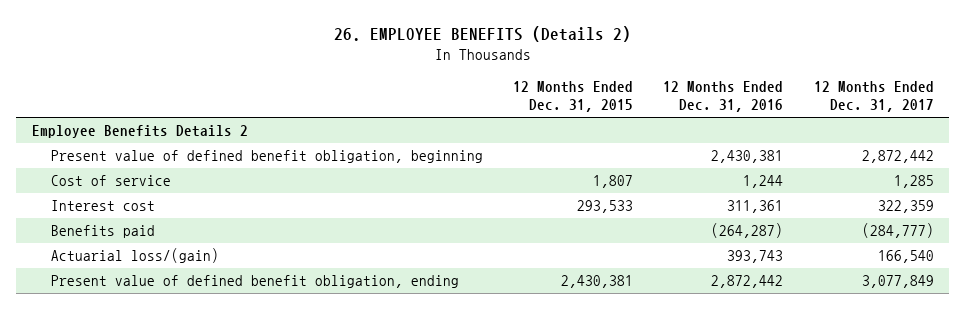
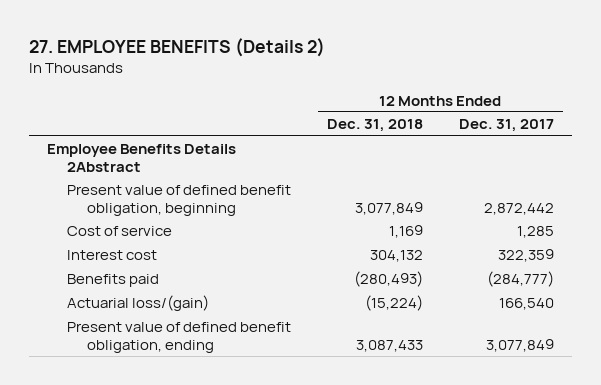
- 26. EMPLOYEE BENEFITS (Details 2)
+ 27. EMPLOYEE BENEFITS (Details 2)
- | 12 Months Ended Dec. 31, 2015 | 12 Months Ended Dec. 31, 2016 | 12 Months Ended Dec. 31, 2017
+ | 12 Months Ended Dec. 31, 2018 | 12 Months Ended Dec. 31, 2017
- Employee Benefits Details 2
+ Employee Benefits Details 2Abstract

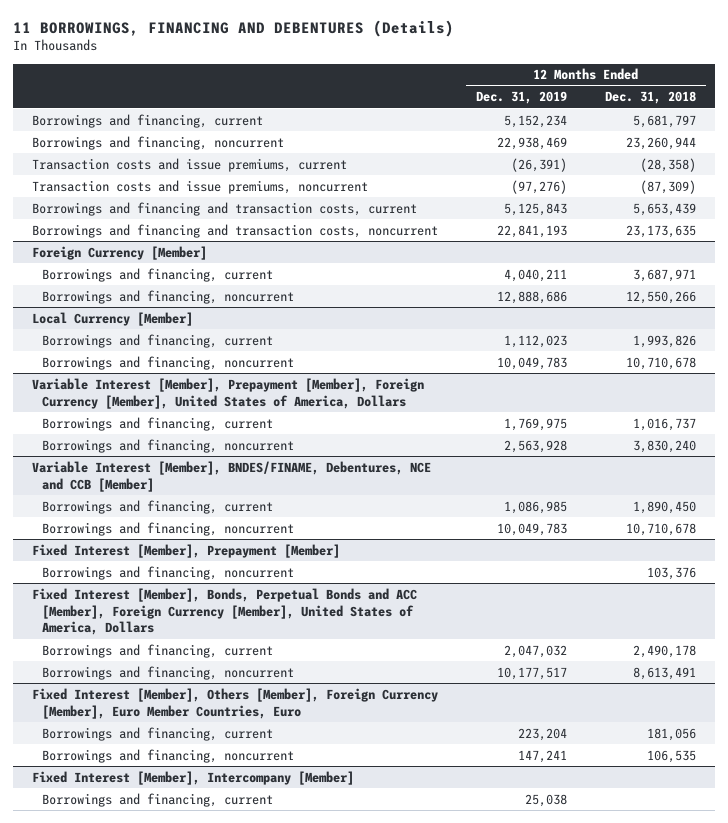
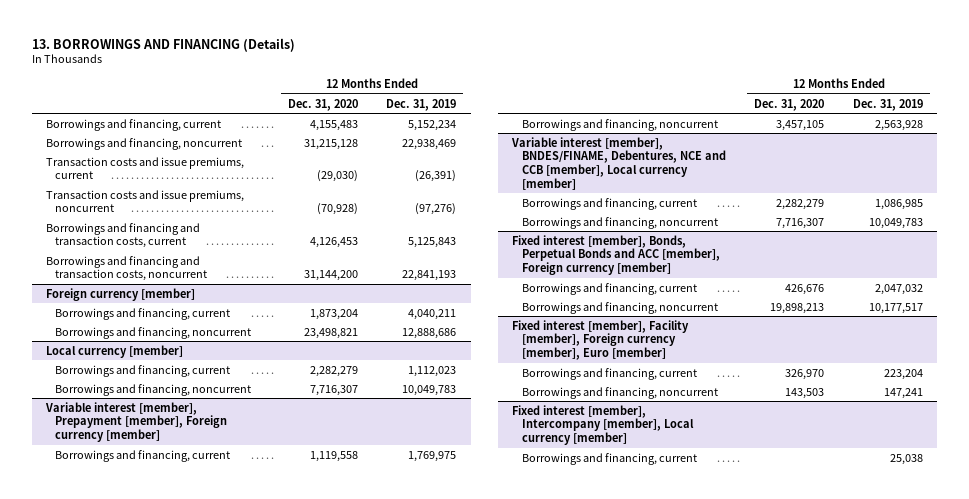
- 11 BORROWINGS, FINANCING AND DEBENTURES (Details)
+ 13. BORROWINGS AND FINANCING (Details)
- | 12 Months Ended Dec. 31, 2019 | 12 Months Ended Dec. 31, 2018
+ | 12 Months Ended Dec. 31, 2020 | 12 Months Ended Dec. 31, 2019
- Foreign Currency [Member]
+ Foreign currency [member]
- Local Currency [Member]
+ Local currency [member]
- Variable Interest [Member], Prepayment [Member], Foreign Currency [Member], United States of America, Dollars
+ Variable interest [member], Prepayment [member], Foreign currency [member]
- Variable Interest [Member], BNDES/FINAME, Debentures, NCE and CCB [Member]
+ Variable interest [member], BNDES/FINAME, Debentures, NCE and CCB [member], Local currency [member]
- Fixed Interest [Member], Prepayment [Member]
- Borrowings and financing, noncurrent | | 103,376
- Fixed Interest [Member], Bonds, Perpetual Bonds and ACC [Member], Foreign Currency [Member], United States of America, Dollars
+ Fixed interest [member], Bonds, Perpetual Bonds and ACC [member], Foreign currency [member]
- Fixed Interest [Member], Others [Member], Foreign Currency [Member], Euro Member Countries, Euro
+ Fixed interest [member], Facility [member], Foreign currency [member], Euro [member]
- Fixed Interest [Member], Intercompany [Member]
+ Fixed interest [member], Intercompany [member], Local currency [member]

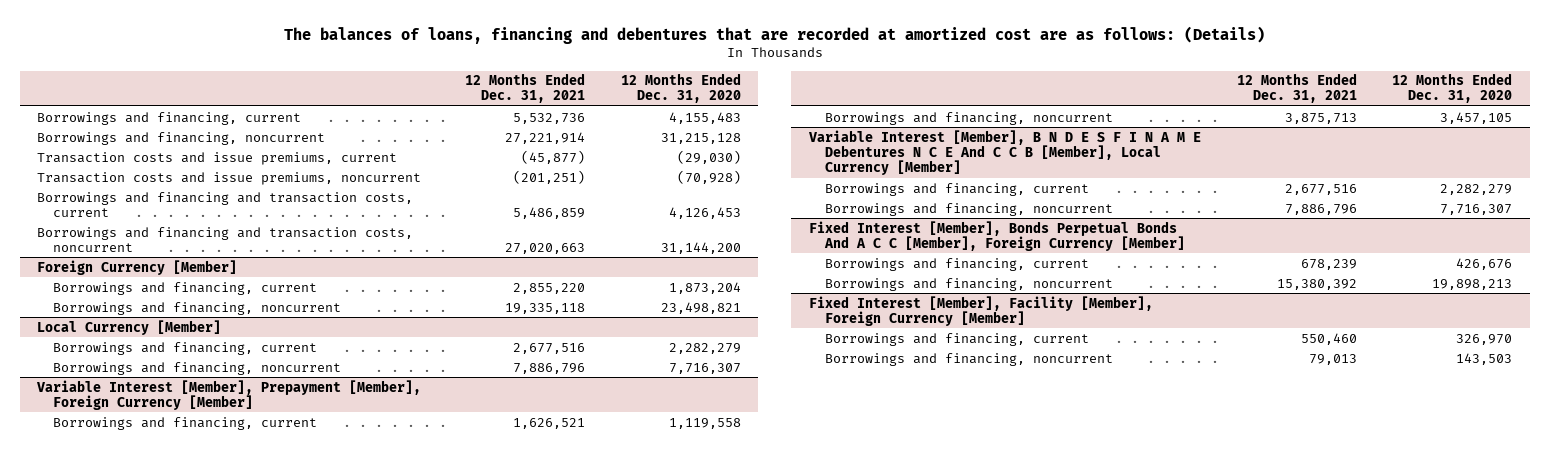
- 13. BORROWINGS AND FINANCING (Details)
+ The balances of loans, financing and debentures that are recorded at amortized cost are as follows: (Details)
- | 12 Months Ended Dec. 31, 2020 | 12 Months Ended Dec. 31, 2019
+ | 12 Months Ended Dec. 31, 2021 | 12 Months Ended Dec. 31, 2020
- Foreign currency [member]
+ Foreign Currency [Member]
- Local currency [member]
+ Local Currency [Member]
- Variable interest [member], Prepayment [member], Foreign currency [member]
+ Variable Interest [Member], Prepayment [Member], Foreign Currency [Member]
- Variable interest [member], BNDES/FINAME, Debentures, NCE and CCB [member], Local currency [member]
+ Variable Interest [Member], B N D E S F I N A M E Debentures N C E And C C B [Member], Local Currency [Member]
- Fixed interest [member], Bonds, Perpetual Bonds and ACC [member], Foreign currency [member]
+ Fixed Interest [Member], Bonds Perpetual Bonds And A C C [Member], Foreign Currency [Member]
- Fixed interest [member], Facility [member], Foreign currency [member], Euro [member]
+ Fixed Interest [Member], Facility [Member], Foreign Currency [Member]
- Fixed interest [member], Intercompany [member], Local currency [member]
- Borrowings and financing, current | | 25,038

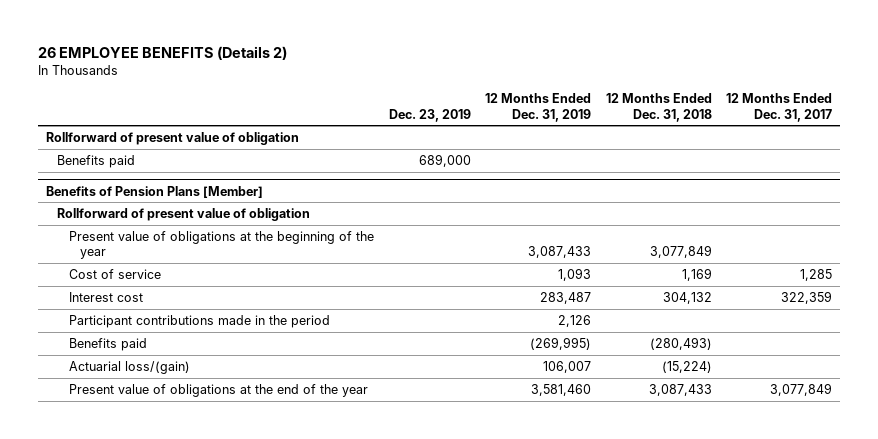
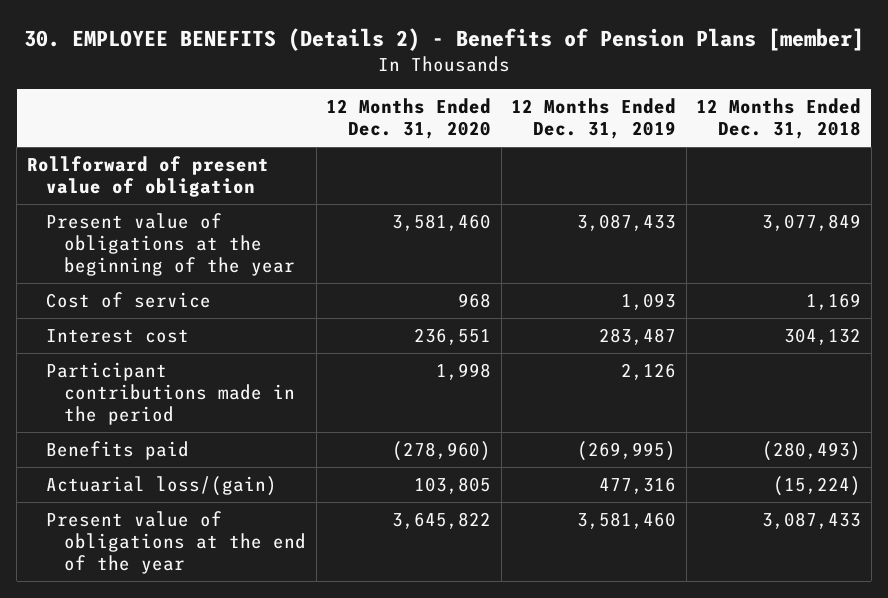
- 26 EMPLOYEE BENEFITS (Details 2)
+ 30. EMPLOYEE BENEFITS (Details 2) - Benefits of Pension Plans [member]
- | Dec. 23, 2019 | 12 Months Ended Dec. 31, 2019 | 12 Months Ended Dec. 31, 2018 | 12 Months Ended Dec. 31, 2017
+ | 12 Months Ended Dec. 31, 2020 | 12 Months Ended Dec. 31, 2019 | 12 Months Ended Dec. 31, 2018
- Benefits paid | 689,000 | | |
- Benefits of Pension Plans [Member]
- Rollforward of present value of obligation
- Actuarial loss/(gain) | | 106,007 | (15,224) |
+ Actuarial loss/(gain) | 103,805 | 477,316 | (15,224)

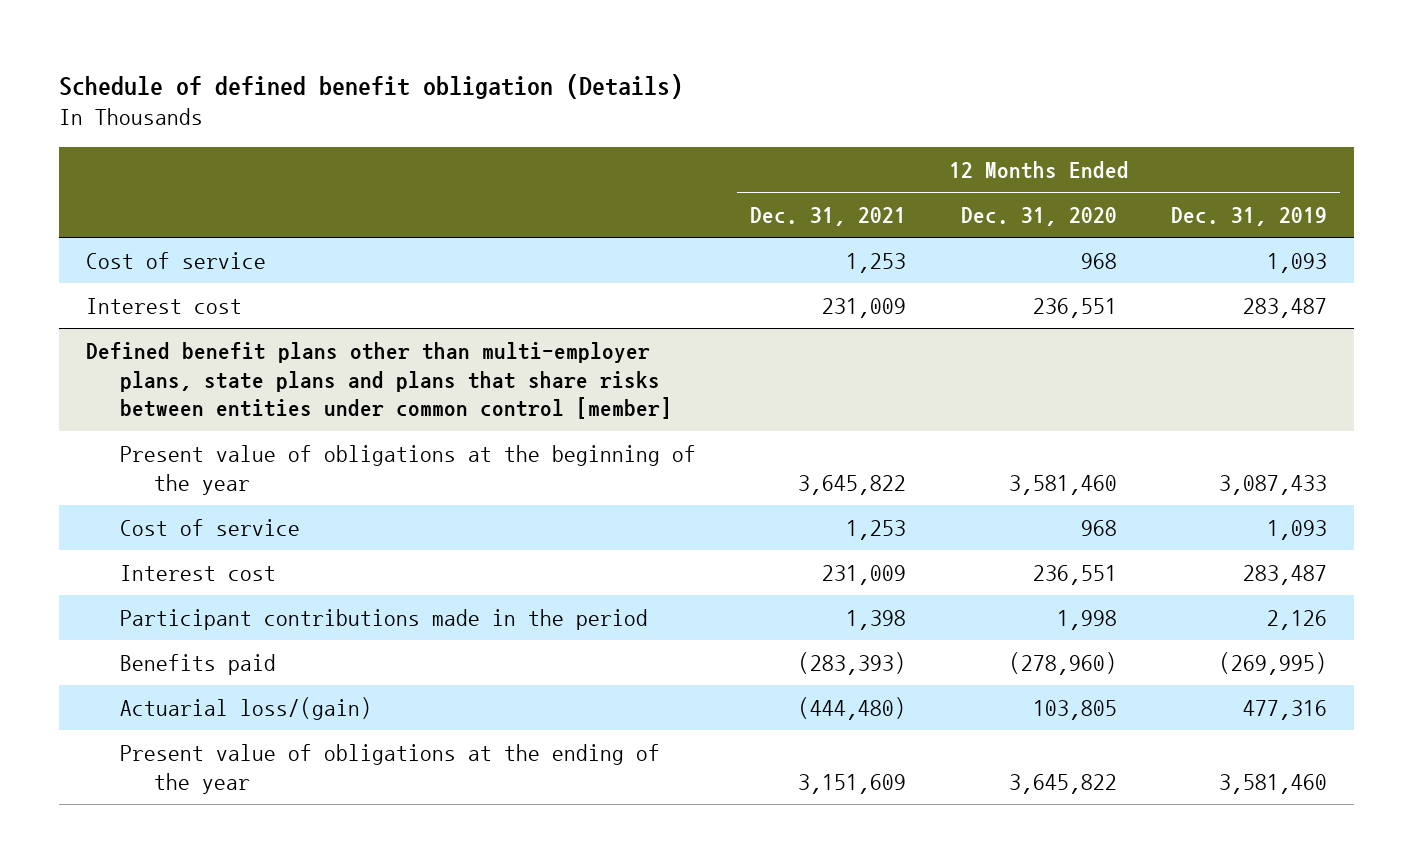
- 30. EMPLOYEE BENEFITS (Details 2) - Benefits of Pension Plans [member]
+ Schedule of defined benefit obligation (Details)
- | 12 Months Ended Dec. 31, 2020 | 12 Months Ended Dec. 31, 2019 | 12 Months Ended Dec. 31, 2018
+ | 12 Months Ended Dec. 31, 2021 | 12 Months Ended Dec. 31, 2020 | 12 Months Ended Dec. 31, 2019
- Rollforward of present value of obligation
+ Cost of service | 1,253 | 968 | 1,093
+ Interest cost | 231,009 | 236,551 | 283,487
+ Defined benefit plans other than multi-employer plans, state plans and plans that share risks between entities under common control [member]
- Present value of obligations at the end of the year | 3,645,822 | 3,581,460 | 3,087,433
+ Present value of obligations at the ending of the year | 3,151,609 | 3,645,822 | 3,581,460

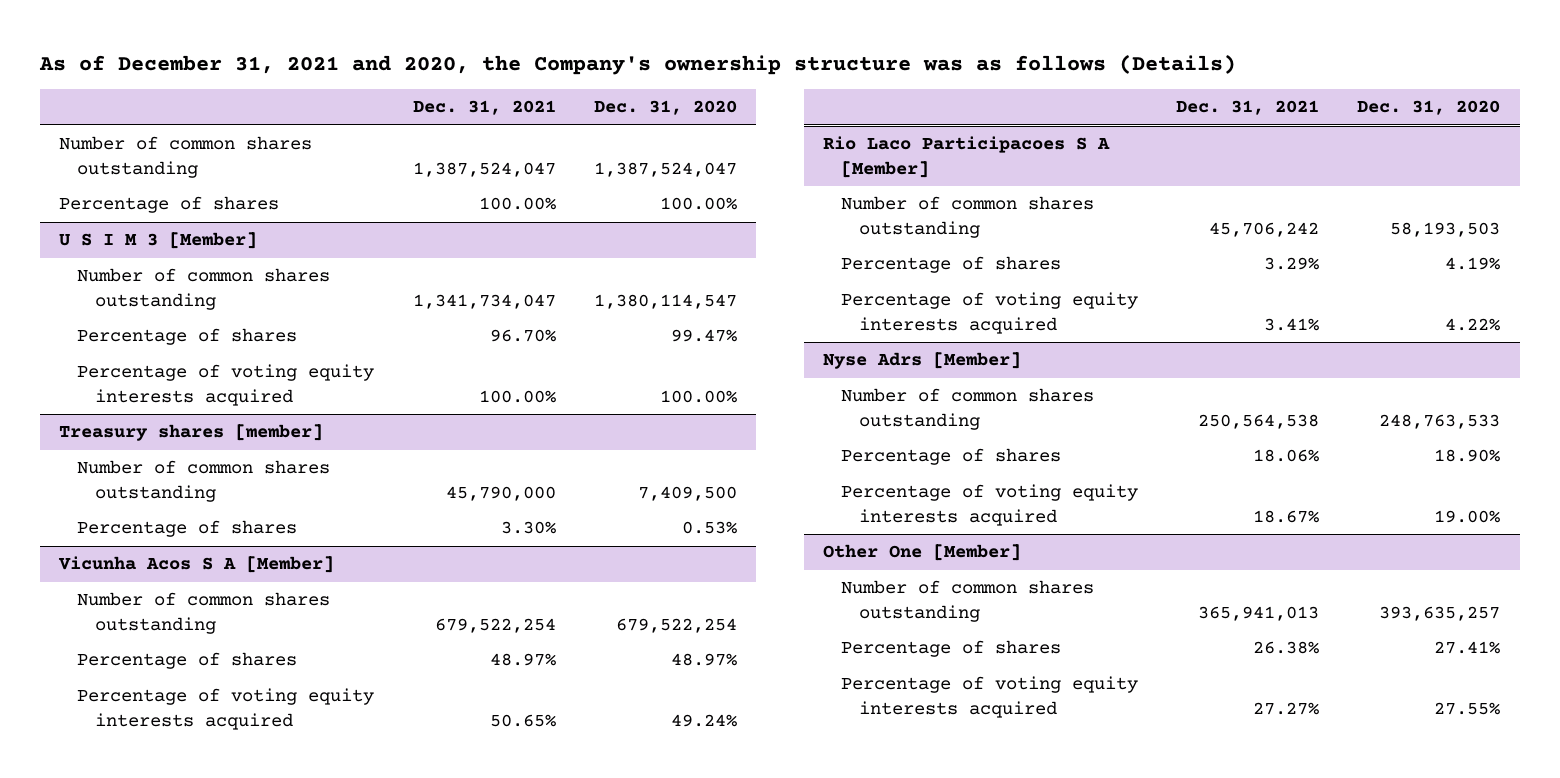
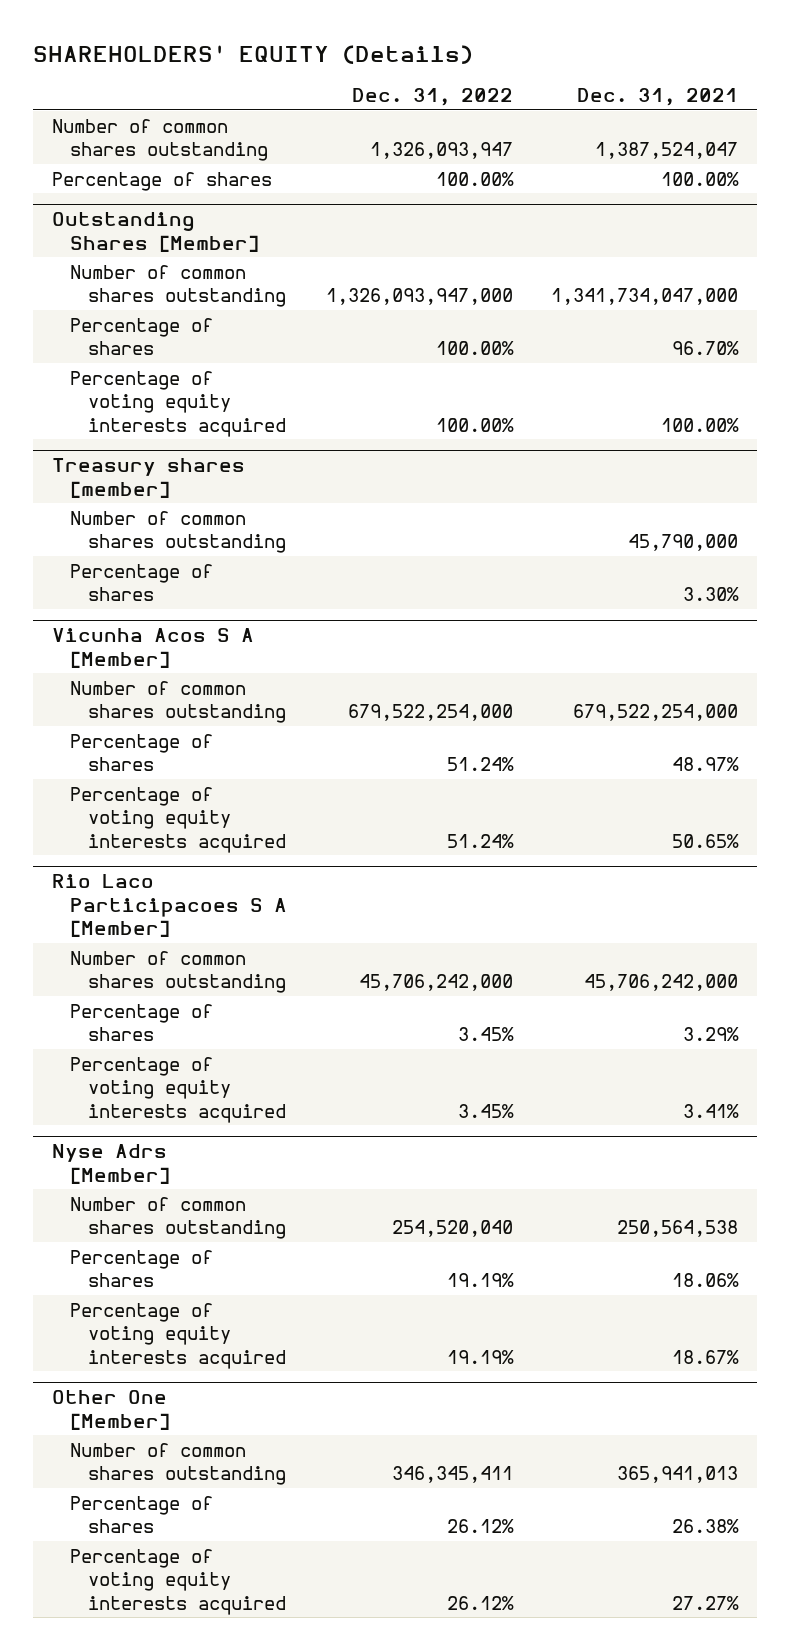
- As of December 31, 2021 and 2020, the Company's ownership structure was as follows (Details)
+ SHAREHOLDERS' EQUITY (Details)
- | Dec. 31, 2021 | Dec. 31, 2020
+ | Dec. 31, 2022 | Dec. 31, 2021
- U S I M 3 [Member]
- Number of common shares outstanding | 1,341,734,047 | 1,380,114,547
+ Outstanding Shares [Member]
+ Number of common shares outstanding | 1,326,093,947,000 | 1,341,734,047,000
@ Vicunha Acos S A [Member]
- Number of common shares outstanding | 679,522,254 | 679,522,254
+ Number of common shares outstanding | 679,522,254,000 | 679,522,254,000
@ Rio Laco Participacoes S A [Member]
- Number of common shares outstanding | 45,706,242 | 58,193,503
+ Number of common shares outstanding | 45,706,242,000 | 45,706,242,000

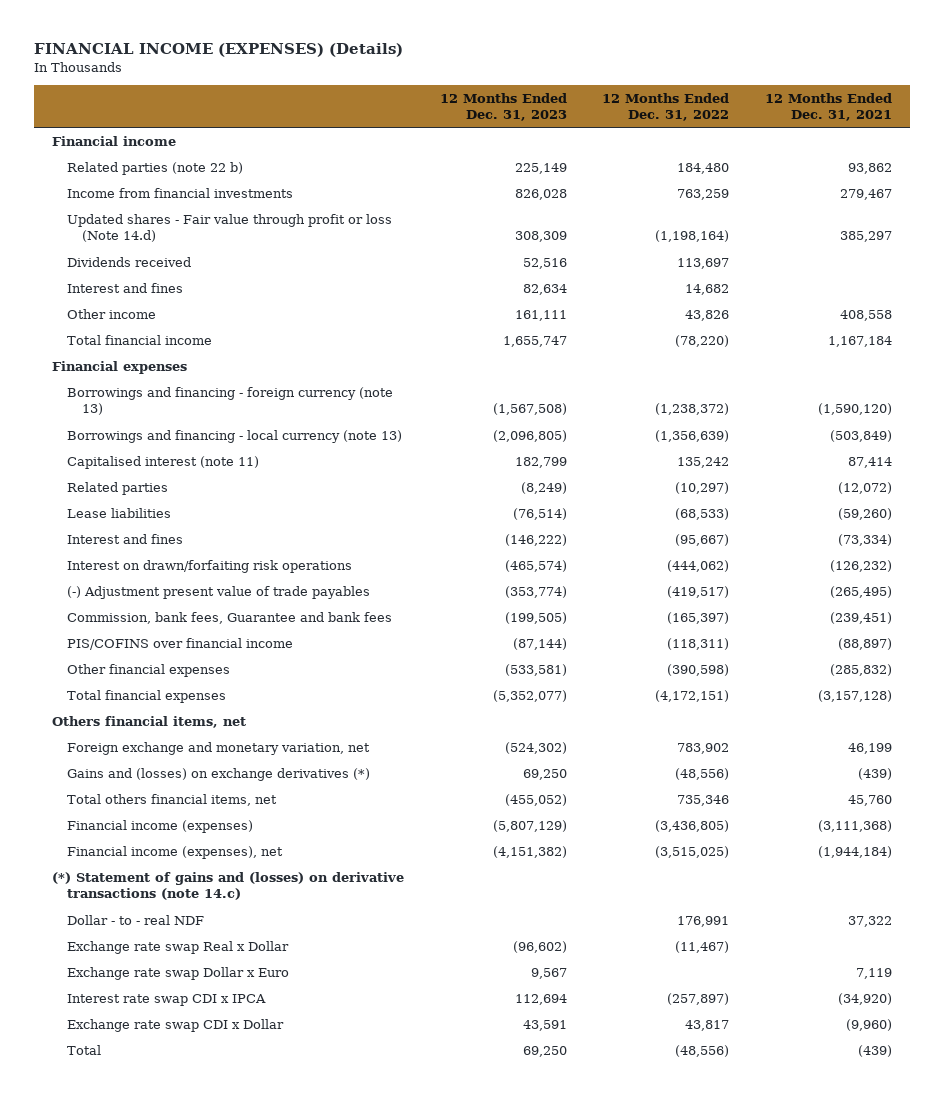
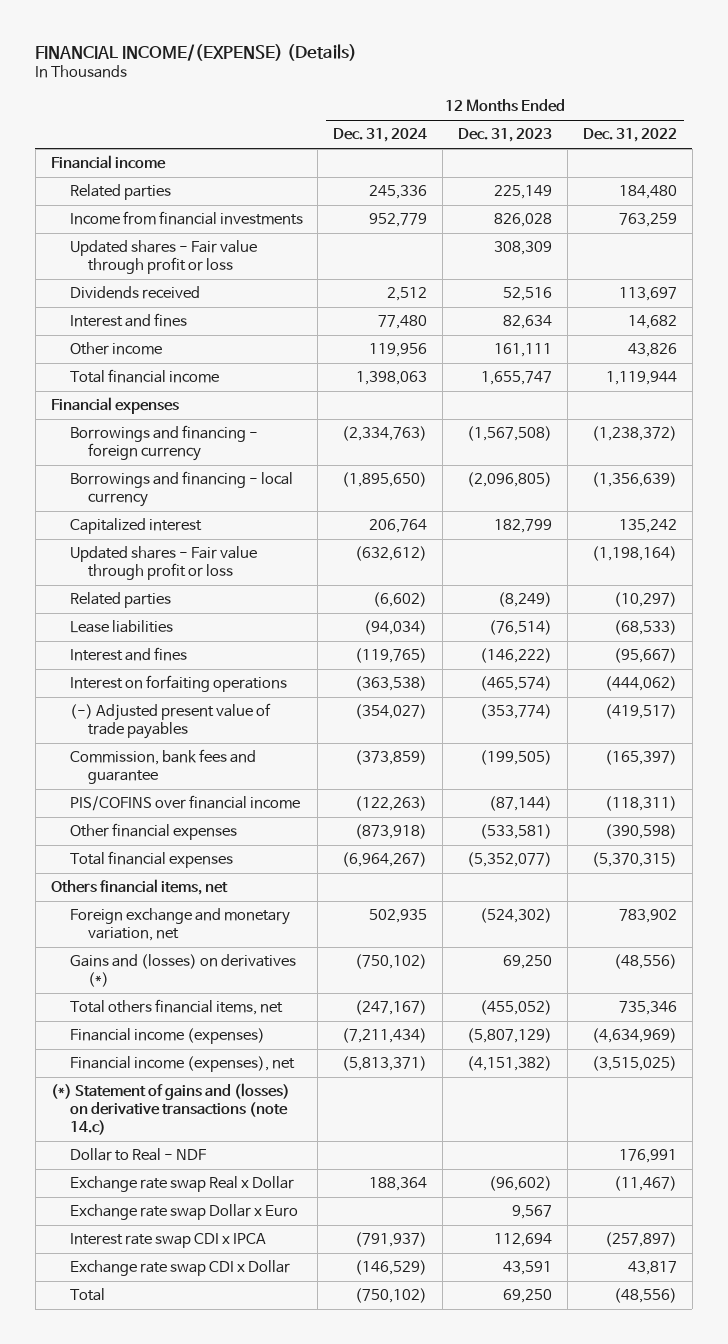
- FINANCIAL INCOME (EXPENSES) (Details)
+ FINANCIAL INCOME/(EXPENSE) (Details)
- | 12 Months Ended Dec. 31, 2023 | 12 Months Ended Dec. 31, 2022 | 12 Months Ended Dec. 31, 2021
+ | 12 Months Ended Dec. 31, 2024 | 12 Months Ended Dec. 31, 2023 | 12 Months Ended Dec. 31, 2022
- Related parties (note 22 b) | 225,149 | 184,480 | 93,862
+ Related parties | 245,336 | 225,149 | 184,480
- Updated shares - Fair value through profit or loss (Note 14.d) | 308,309 | (1,198,164) | 385,297
+ Updated shares - Fair value through profit or loss | | 308,309 |
- Total financial income | 1,655,747 | (78,220) | 1,167,184
+ Total financial income | 1,398,063 | 1,655,747 | 1,119,944
- Borrowings and financing - foreign currency (note 13) | (1,567,508) | (1,238,372) | (1,590,120)
- Borrowings and financing - local currency (note 13) | (2,096,805) | (1,356,639) | (503,849)
- Capitalised interest (note 11) | 182,799 | 135,242 | 87,414
+ Borrowings and financing - foreign currency | (2,334,763) | (1,567,508) | (1,238,372)
+ Borrowings and financing - local currency | (1,895,650) | (2,096,805) | (1,356,639)
+ Capitalized interest | 206,764 | 182,799 | 135,242
+ Updated shares - Fair value through profit or loss | (632,612) | | (1,198,164)
- Interest on drawn/forfaiting risk operations | (465,574) | (444,062) | (126,232)
- (-) Adjustment present value of trade payables | (353,774) | (419,517) | (265,495)
- Commission, bank fees, Guarantee and bank fees | (199,505) | (165,397) | (239,451)
+ Interest on forfaiting operations | (363,538) | (465,574) | (444,062)
+ (-) Adjusted present value of trade payables | (354,027) | (353,774) | (419,517)
+ Commission, bank fees and guarantee | (373,859) | (199,505) | (165,397)
- Total financial expenses | (5,352,077) | (4,172,151) | (3,157,128)
+ Total financial expenses | (6,964,267) | (5,352,077) | (5,370,315)
- Gains and (losses) on exchange derivatives (*) | 69,250 | (48,556) | (439)
+ Gains and (losses) on derivatives (*) | (750,102) | 69,250 | (48,556)
- Financial income (expenses) | (5,807,129) | (3,436,805) | (3,111,368)
+ Financial income (expenses) | (7,211,434) | (5,807,129) | (4,634,969)
- Dollar - to - real NDF | | 176,991 | 37,322
+ Dollar to Real - NDF | | | 176,991

